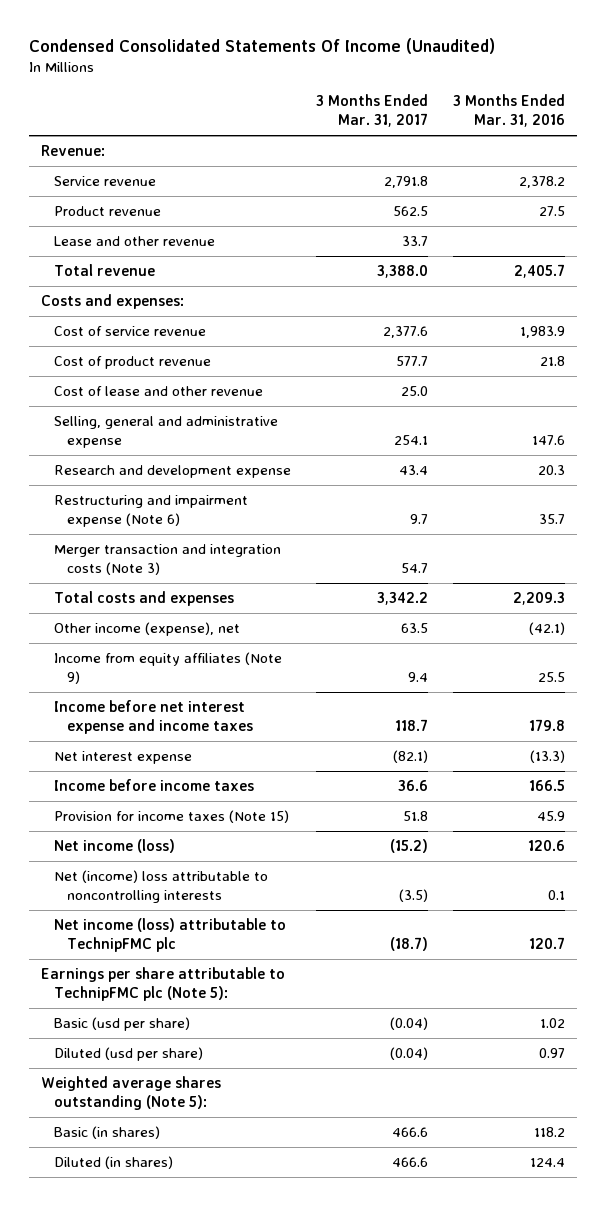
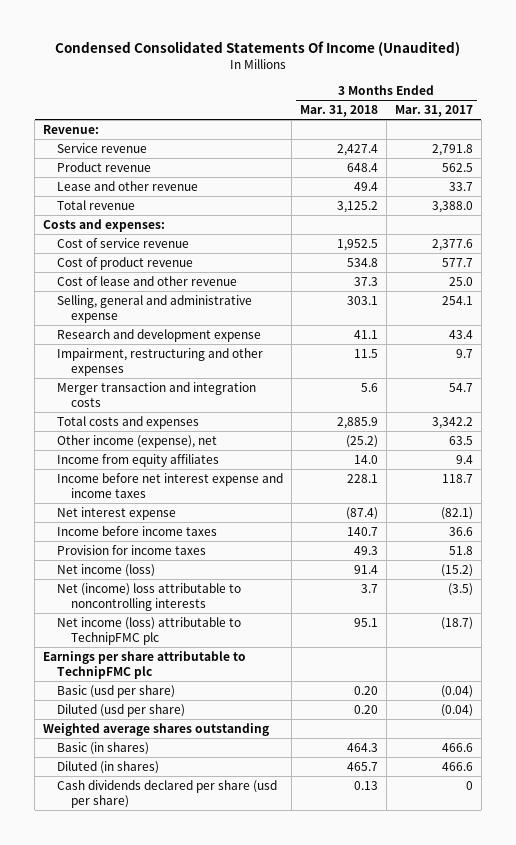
- | 3 Months Ended Mar. 31, 2017 | 3 Months Ended Mar. 31, 2016
+ | 3 Months Ended Mar. 31, 2018 | 3 Months Ended Mar. 31, 2017
- Restructuring and impairment expense (Note 6) | 9.7 | 35.7
- Merger transaction and integration costs (Note 3) | 54.7 |
+ Impairment, restructuring and other expenses | 11.5 | 9.7
+ Merger transaction and integration costs | 5.6 | 54.7
- Income from equity affiliates (Note 9) | 9.4 | 25.5
+ Income from equity affiliates | 14.0 | 9.4
- Provision for income taxes (Note 15) | 51.8 | 45.9
+ Provision for income taxes | 49.3 | 51.8
- Earnings per share attributable to TechnipFMC plc (Note 5):
+ Earnings per share attributable to TechnipFMC plc
- Weighted average shares outstanding (Note 5):
+ Weighted average shares outstanding
+ Cash dividends declared per share (usd per share) | 0.13 | 0

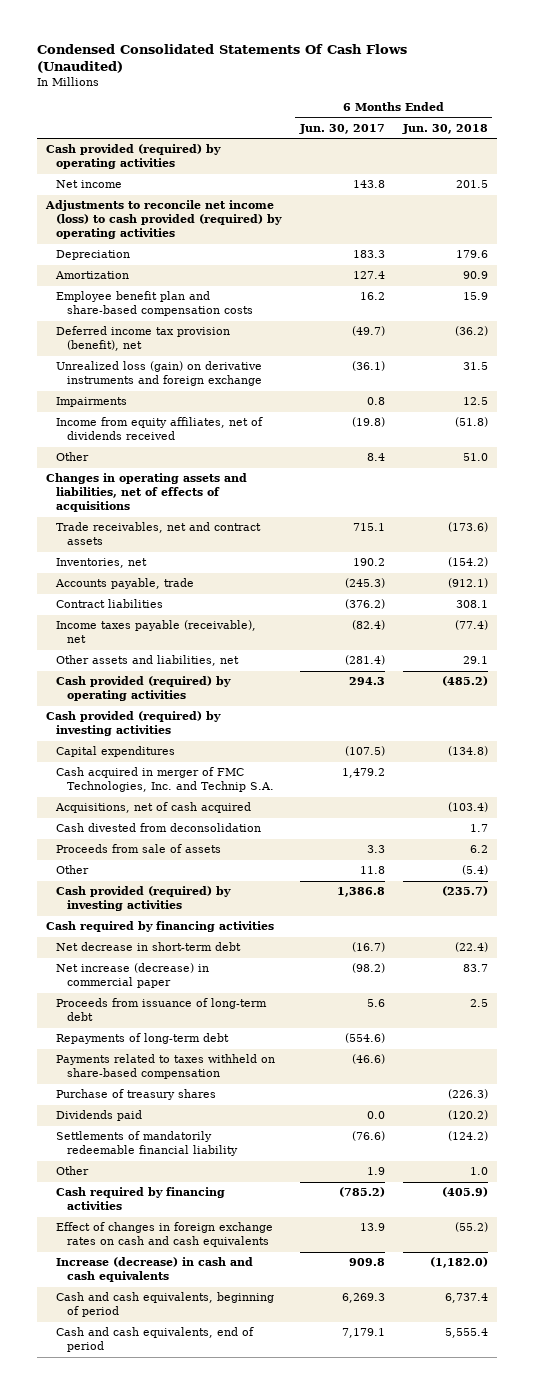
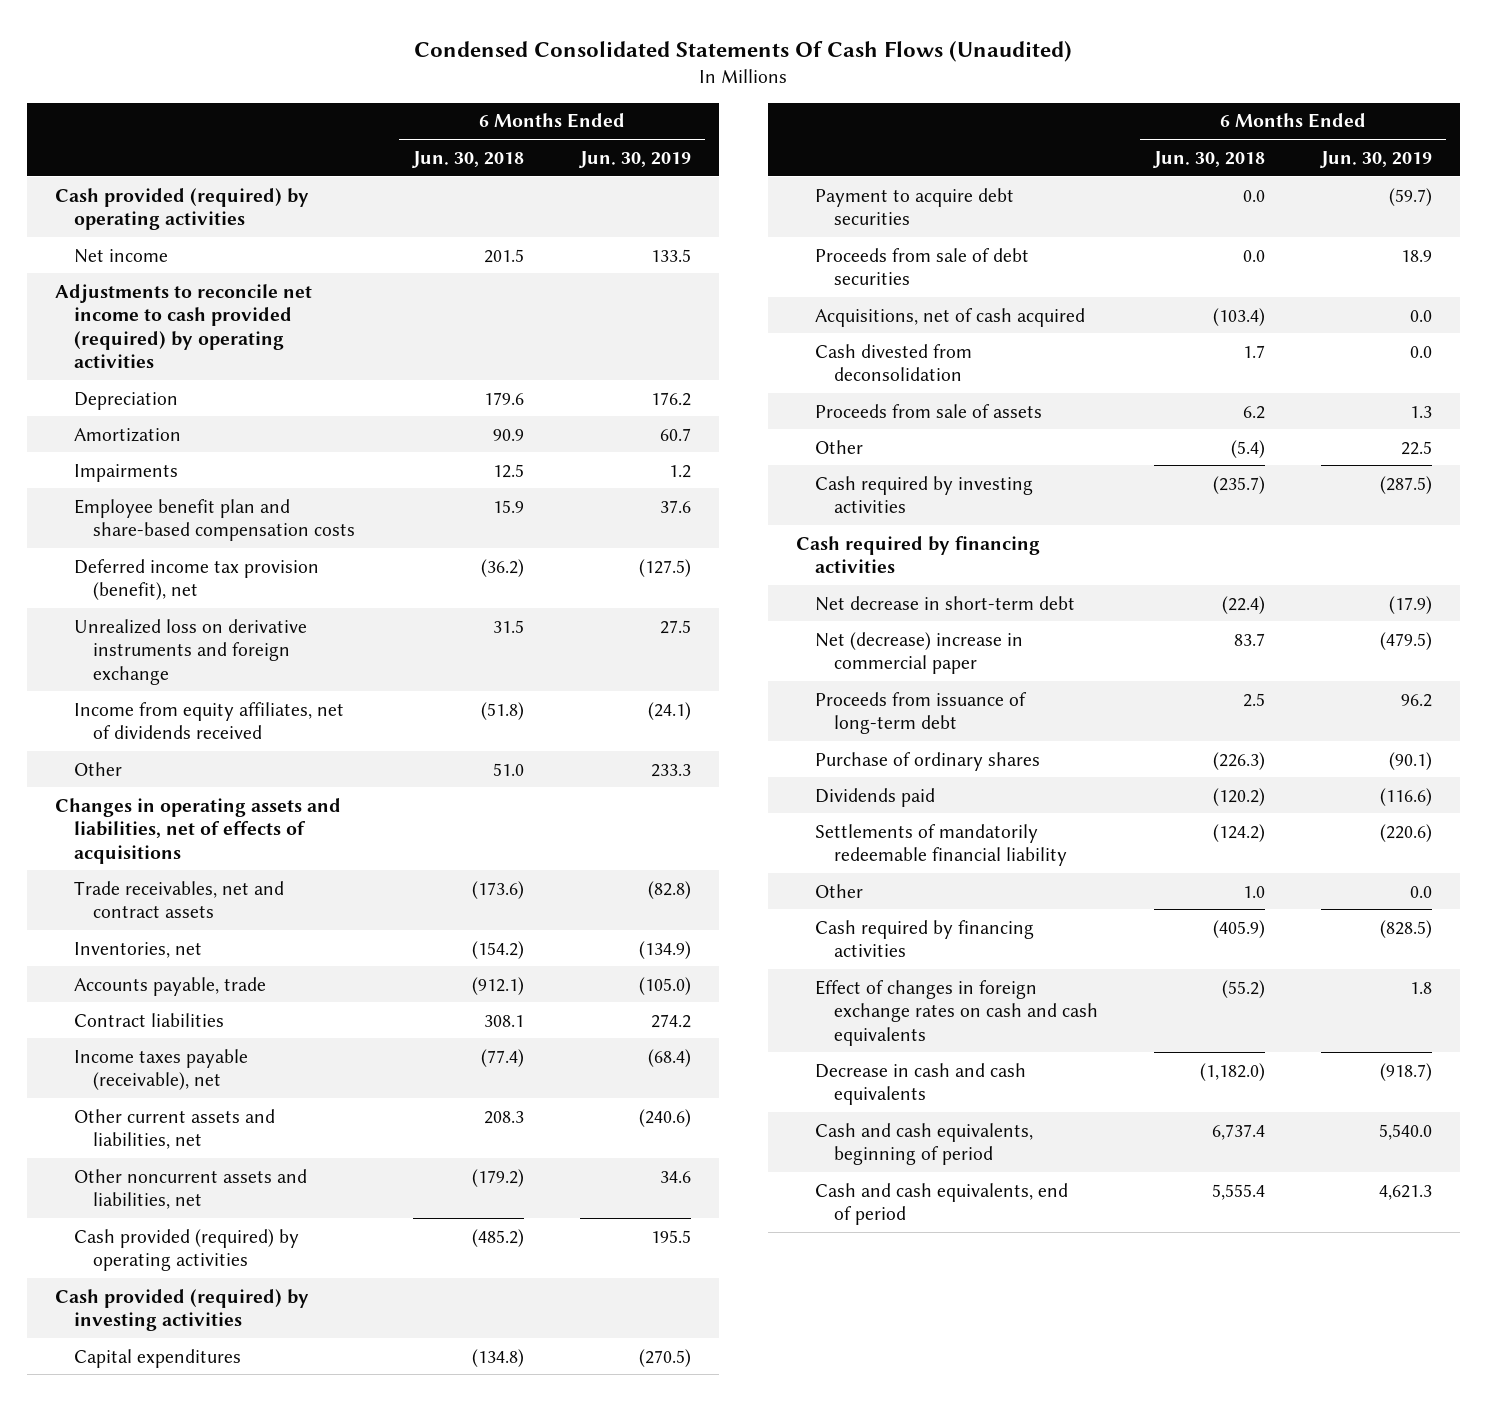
- | 6 Months Ended Jun. 30, 2017 | 6 Months Ended Jun. 30, 2018
+ | 6 Months Ended Jun. 30, 2018 | 6 Months Ended Jun. 30, 2019
- Adjustments to reconcile net income (loss) to cash provided (required) by operating activities
+ Adjustments to reconcile net income to cash provided (required) by operating activities
moved up: Impairments | 12.5 | 1.2
- Unrealized loss (gain) on derivative instruments and foreign exchange | (36.1) | 31.5
+ Unrealized loss on derivative instruments and foreign exchange | 31.5 | 27.5
- Other assets and liabilities, net | (281.4) | 29.1
+ Other current assets and liabilities, net | 208.3 | (240.6)
+ Other noncurrent assets and liabilities, net | (179.2) | 34.6
- Cash acquired in merger of FMC Technologies, Inc. and Technip S.A. | 1,479.2 |
+ Payment to acquire debt securities | 0.0 | (59.7)
+ Proceeds from sale of debt securities | 0.0 | 18.9
- Cash provided (required) by investing activities | 1,386.8 | (235.7)
+ Cash required by investing activities | (235.7) | (287.5)
- Net increase (decrease) in commercial paper | (98.2) | 83.7
+ Net (decrease) increase in commercial paper | 83.7 | (479.5)
- Repayments of long-term debt | (554.6) |
- Payments related to taxes withheld on share-based compensation | (46.6) |
- Purchase of treasury shares | | (226.3)
+ Purchase of ordinary shares | (226.3) | (90.1)
- Increase (decrease) in cash and cash equivalents | 909.8 | (1,182.0)
+ Decrease in cash and cash equivalents | (1,182.0) | (918.7)

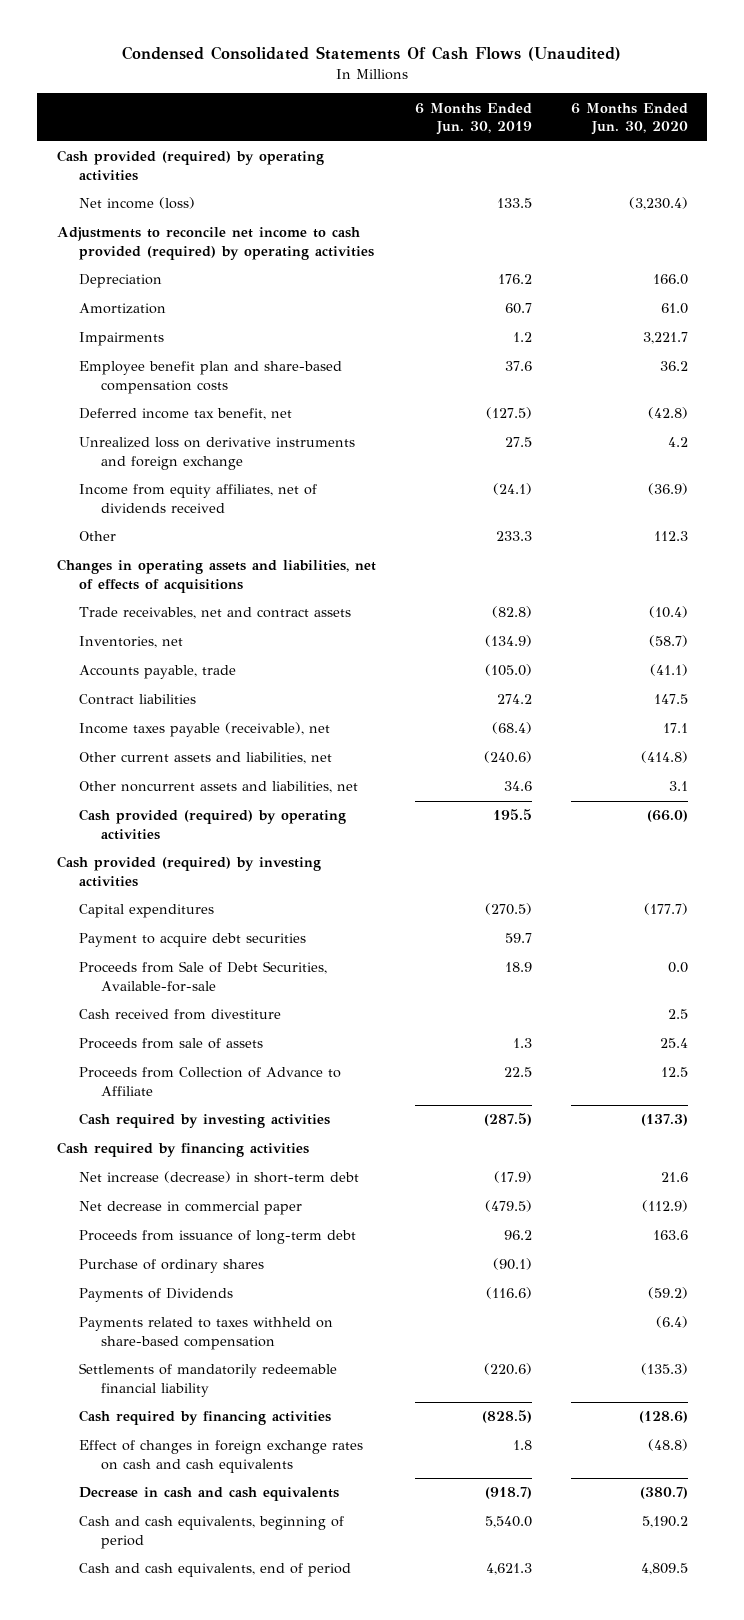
- | 6 Months Ended Jun. 30, 2018 | 6 Months Ended Jun. 30, 2019
+ | 6 Months Ended Jun. 30, 2019 | 6 Months Ended Jun. 30, 2020
- Net income | 201.5 | 133.5
+ Net income (loss) | 133.5 | (3,230.4)
- Deferred income tax provision (benefit), net | (36.2) | (127.5)
+ Deferred income tax benefit, net | (127.5) | (42.8)
- Payment to acquire debt securities | 0.0 | (59.7)
- Proceeds from sale of debt securities | 0.0 | 18.9
- Acquisitions, net of cash acquired | (103.4) | 0.0
- Cash divested from deconsolidation | 1.7 | 0.0
+ Payment to acquire debt securities | 59.7 |
+ Proceeds from Sale of Debt Securities, Available-for-sale | 18.9 | 0.0
+ Cash received from divestiture | | 2.5
- Other | (5.4) | 22.5
+ Proceeds from Collection of Advance to Affiliate | 22.5 | 12.5
- Net decrease in short-term debt | (22.4) | (17.9)
- Net (decrease) increase in commercial paper | 83.7 | (479.5)
+ Net increase (decrease) in short-term debt | (17.9) | 21.6
+ Net decrease in commercial paper | (479.5) | (112.9)
- Dividends paid | (120.2) | (116.6)
+ Payments of Dividends | (116.6) | (59.2)
+ Payments related to taxes withheld on share-based compensation | | (6.4)
- Other | 1.0 | 0.0

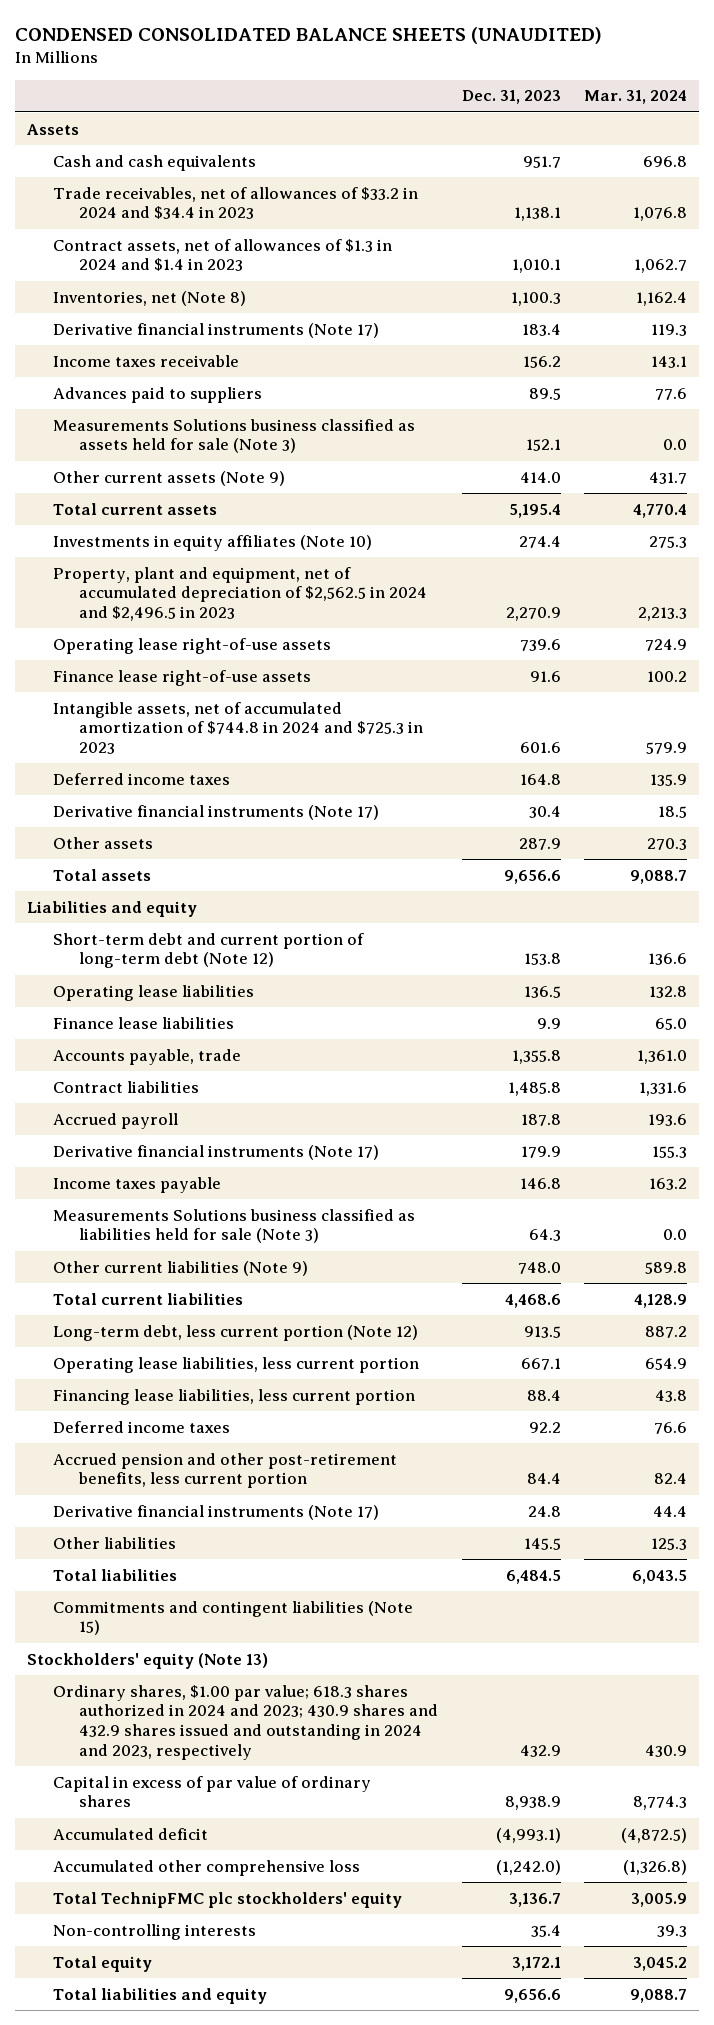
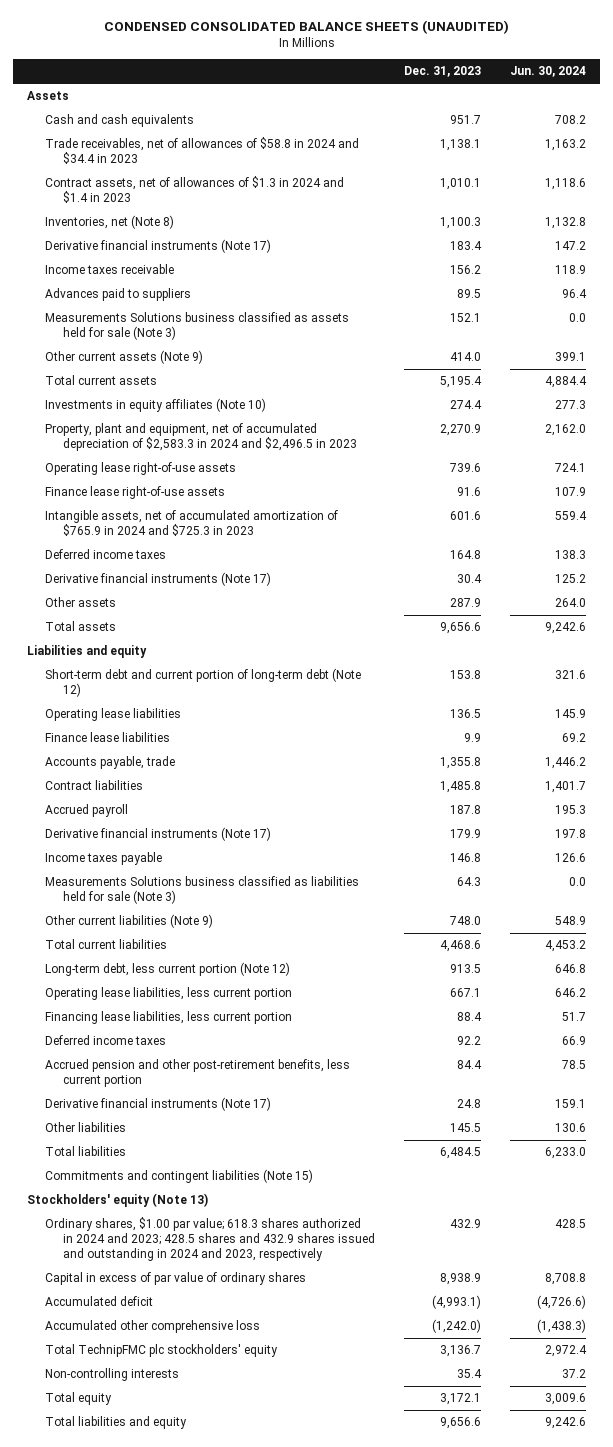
- | Dec. 31, 2023 | Mar. 31, 2024
+ | Dec. 31, 2023 | Jun. 30, 2024
- Trade receivables, net of allowances of $33.2 in 2024 and $34.4 in 2023 | 1,138.1 | 1,076.8
+ Trade receivables, net of allowances of $58.8 in 2024 and $34.4 in 2023 | 1,138.1 | 1,163.2
- Property, plant and equipment, net of accumulated depreciation of $2,562.5 in 2024 and $2,496.5 in 2023 | 2,270.9 | 2,213.3
+ Property, plant and equipment, net of accumulated depreciation of $2,583.3 in 2024 and $2,496.5 in 2023 | 2,270.9 | 2,162.0
- Intangible assets, net of accumulated amortization of $744.8 in 2024 and $725.3 in 2023 | 601.6 | 579.9
+ Intangible assets, net of accumulated amortization of $765.9 in 2024 and $725.3 in 2023 | 601.6 | 559.4
- Ordinary shares, $1.00 par value; 618.3 shares authorized in 2024 and 2023; 430.9 shares and 432.9 shares issued and outstanding in 2024 and 2023, respectively | 432.9 | 430.9
+ Ordinary shares, $1.00 par value; 618.3 shares authorized in 2024 and 2023; 428.5 shares and 432.9 shares issued and outstanding in 2024 and 2023, respectively | 432.9 | 428.5

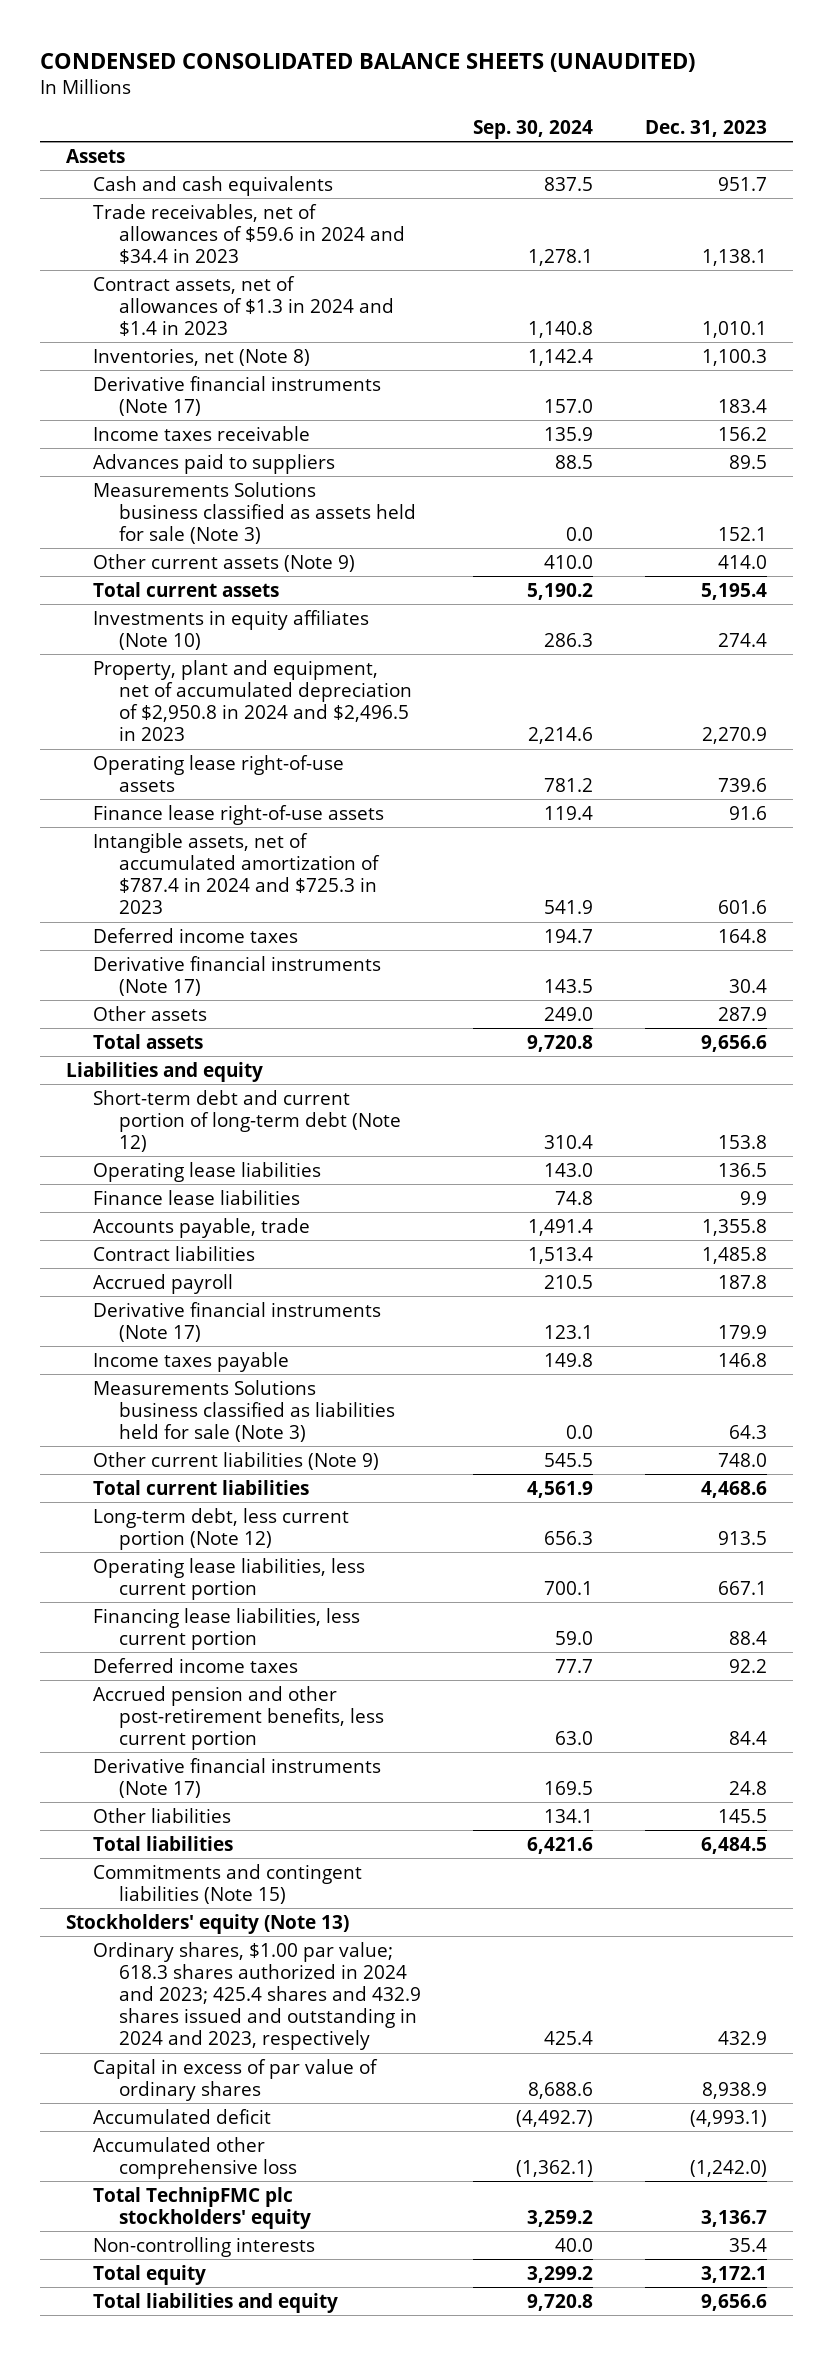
- | Dec. 31, 2023 | Jun. 30, 2024
+ | Sep. 30, 2024 | Dec. 31, 2023
- Trade receivables, net of allowances of $58.8 in 2024 and $34.4 in 2023 | 1,138.1 | 1,163.2
+ Trade receivables, net of allowances of $59.6 in 2024 and $34.4 in 2023 | 1,278.1 | 1,138.1
- Property, plant and equipment, net of accumulated depreciation of $2,583.3 in 2024 and $2,496.5 in 2023 | 2,270.9 | 2,162.0
+ Property, plant and equipment, net of accumulated depreciation of $2,950.8 in 2024 and $2,496.5 in 2023 | 2,214.6 | 2,270.9
- Intangible assets, net of accumulated amortization of $765.9 in 2024 and $725.3 in 2023 | 601.6 | 559.4
+ Intangible assets, net of accumulated amortization of $787.4 in 2024 and $725.3 in 2023 | 541.9 | 601.6
- Ordinary shares, $1.00 par value; 618.3 shares authorized in 2024 and 2023; 428.5 shares and 432.9 shares issued and outstanding in 2024 and 2023, respectively | 432.9 | 428.5
+ Ordinary shares, $1.00 par value; 618.3 shares authorized in 2024 and 2023; 425.4 shares and 432.9 shares issued and outstanding in 2024 and 2023, respectively | 425.4 | 432.9

